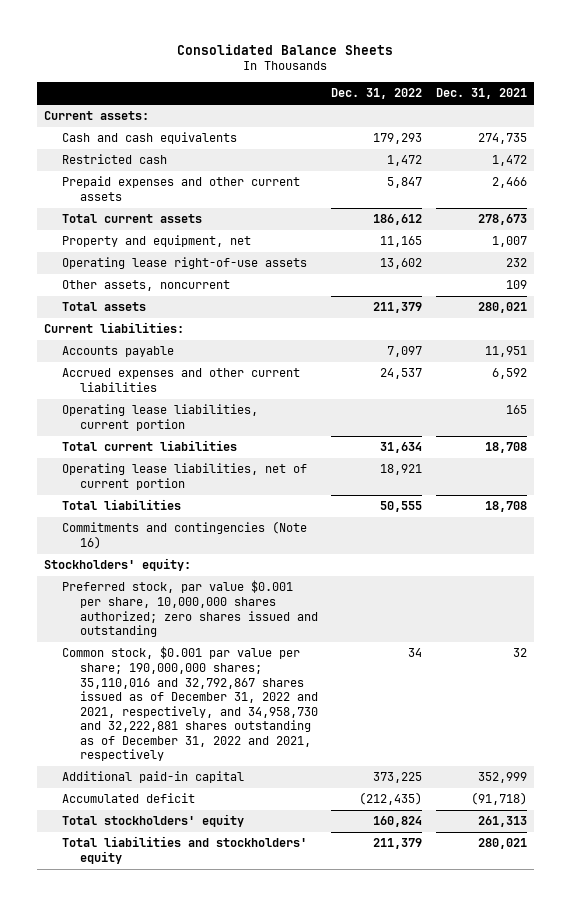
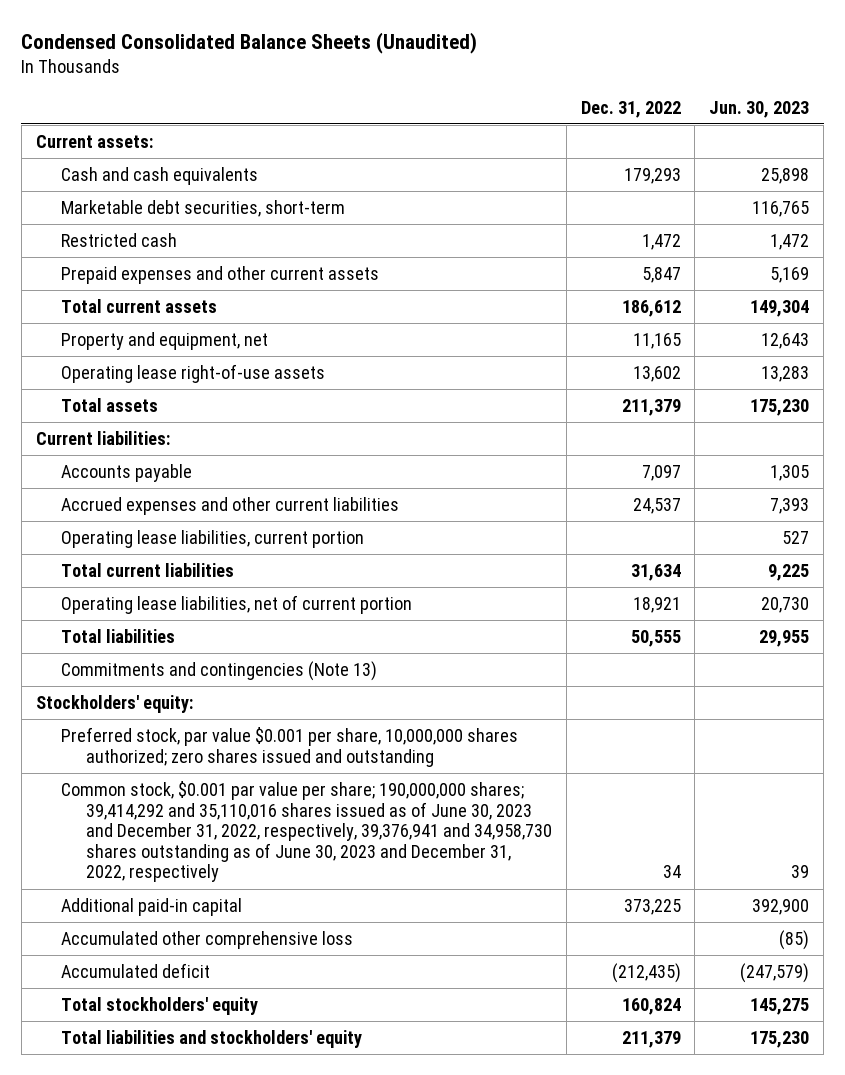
- Consolidated Balance Sheets
+ Condensed Consolidated Balance Sheets (Unaudited)
- | Dec. 31, 2022 | Dec. 31, 2021
+ | Dec. 31, 2022 | Jun. 30, 2023
+ Marketable debt securities, short-term | | 116,765
- Other assets, noncurrent | | 109
- Commitments and contingencies (Note 16)
+ Commitments and contingencies (Note 13)
- Common stock, $0.001 par value per share; 190,000,000 shares; 35,110,016 and 32,792,867 shares issued as of December 31, 2022 and 2021, respectively, and 34,958,730 and 32,222,881 shares outstanding as of December 31, 2022 and 2021, respectively | 34 | 32
+ Common stock, $0.001 par value per share; 190,000,000 shares; 39,414,292 and 35,110,016 shares issued as of June 30, 2023 and December 31, 2022, respectively, 39,376,941 and 34,958,730 shares outstanding as of June 30, 2023 and December 31, 2022, respectively | 34 | 39
+ Accumulated other comprehensive loss | | (85)

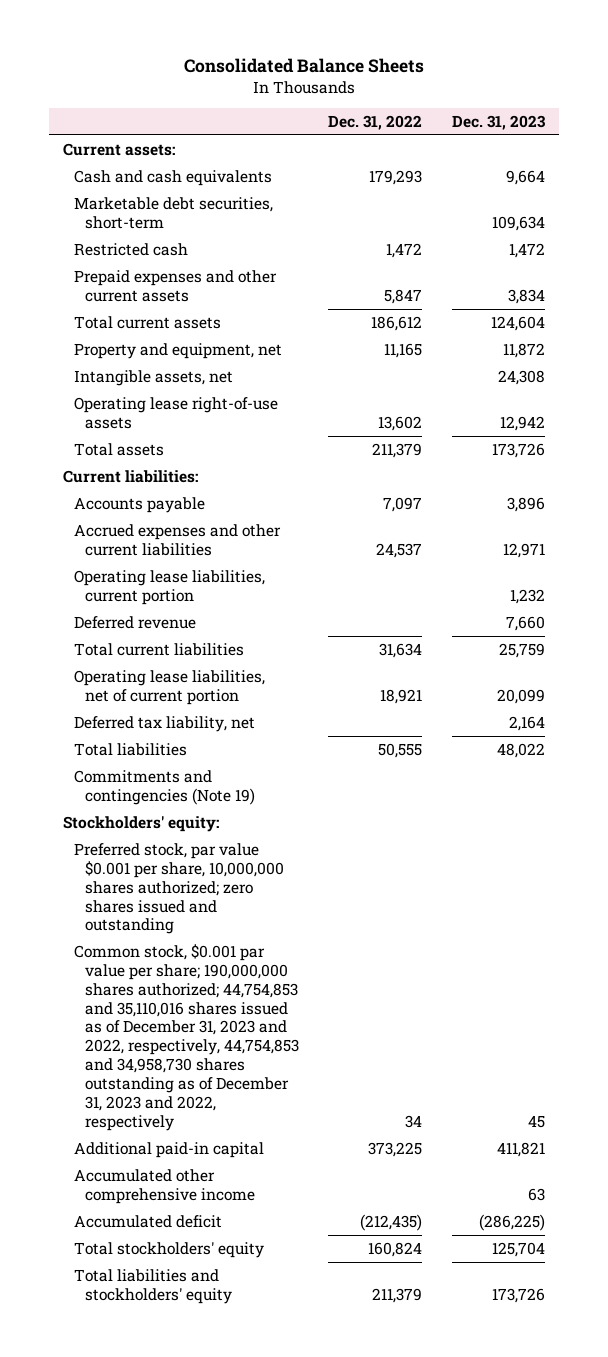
- Condensed Consolidated Balance Sheets (Unaudited)
+ Consolidated Balance Sheets
- | Dec. 31, 2022 | Jun. 30, 2023
+ | Dec. 31, 2022 | Dec. 31, 2023
+ Intangible assets, net | | 24,308
+ Deferred revenue | | 7,660
+ Deferred tax liability, net | | 2,164
- Commitments and contingencies (Note 13)
+ Commitments and contingencies (Note 19)
- Common stock, $0.001 par value per share; 190,000,000 shares; 39,414,292 and 35,110,016 shares issued as of June 30, 2023 and December 31, 2022, respectively, 39,376,941 and 34,958,730 shares outstanding as of June 30, 2023 and December 31, 2022, respectively | 34 | 39
+ Common stock, $0.001 par value per share; 190,000,000 shares authorized; 44,754,853 and 35,110,016 shares issued as of December 31, 2023 and 2022, respectively, 44,754,853 and 34,958,730 shares outstanding as of December 31, 2023 and 2022, respectively | 34 | 45
- Accumulated other comprehensive loss | | (85)
+ Accumulated other comprehensive income | | 63

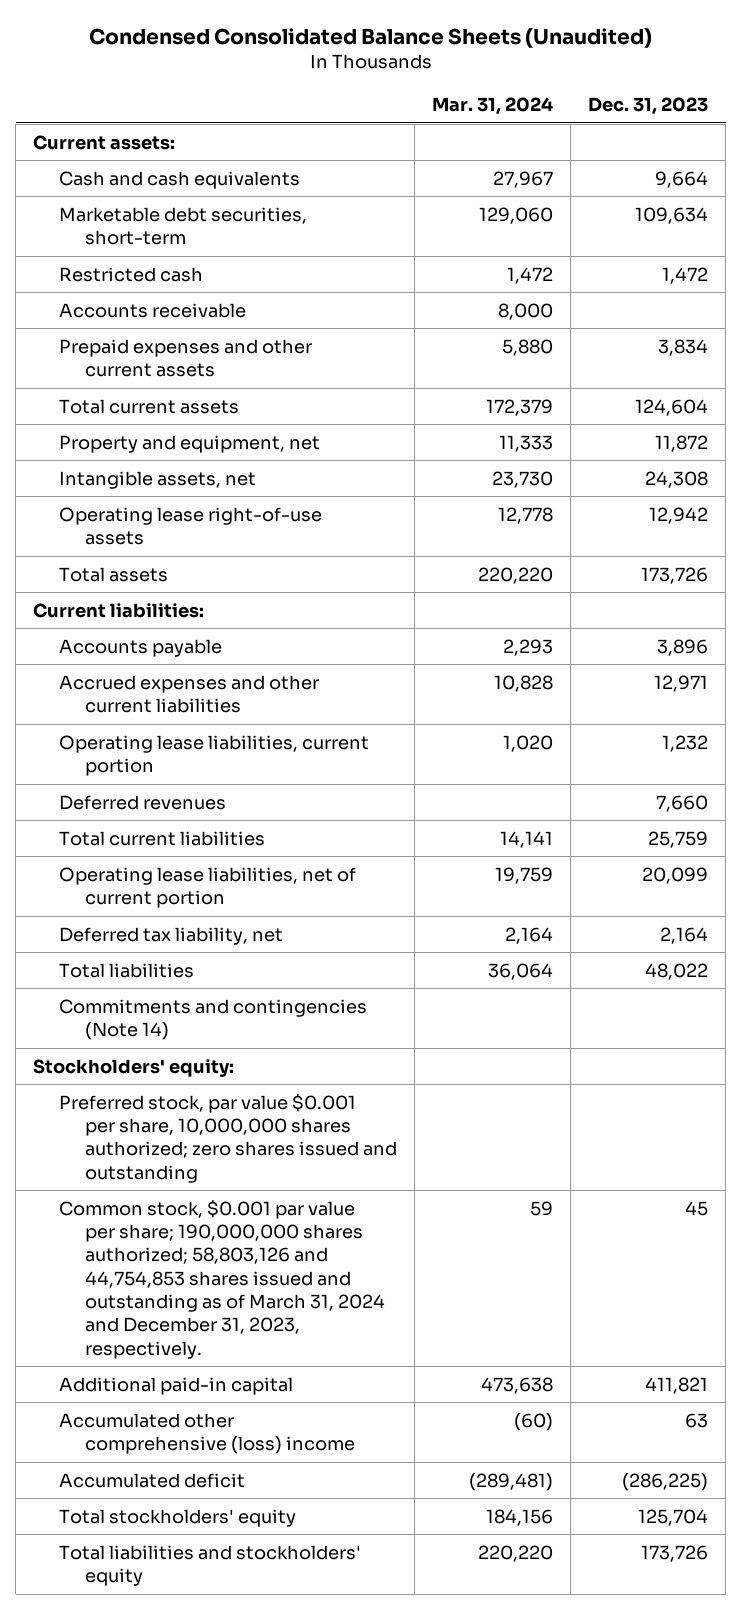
- Consolidated Balance Sheets
+ Condensed Consolidated Balance Sheets (Unaudited)
- | Dec. 31, 2022 | Dec. 31, 2023
+ | Mar. 31, 2024 | Dec. 31, 2023
+ Accounts receivable | 8,000 |
- Deferred revenue | | 7,660
+ Deferred revenues | | 7,660
- Commitments and contingencies (Note 19)
+ Commitments and contingencies (Note 14)
- Common stock, $0.001 par value per share; 190,000,000 shares authorized; 44,754,853 and 35,110,016 shares issued as of December 31, 2023 and 2022, respectively, 44,754,853 and 34,958,730 shares outstanding as of December 31, 2023 and 2022, respectively | 34 | 45
+ Common stock, $0.001 par value per share; 190,000,000 shares authorized; 58,803,126 and 44,754,853 shares issued and outstanding as of March 31, 2024 and December 31, 2023, respectively. | 59 | 45
- Accumulated other comprehensive income | | 63
+ Accumulated other comprehensive (loss) income | (60) | 63

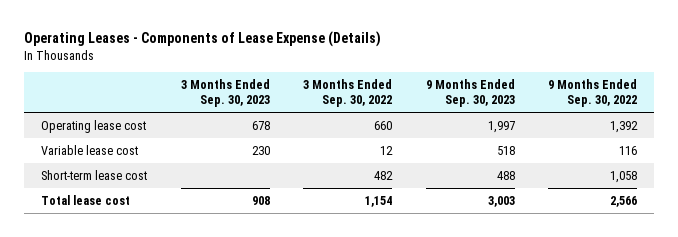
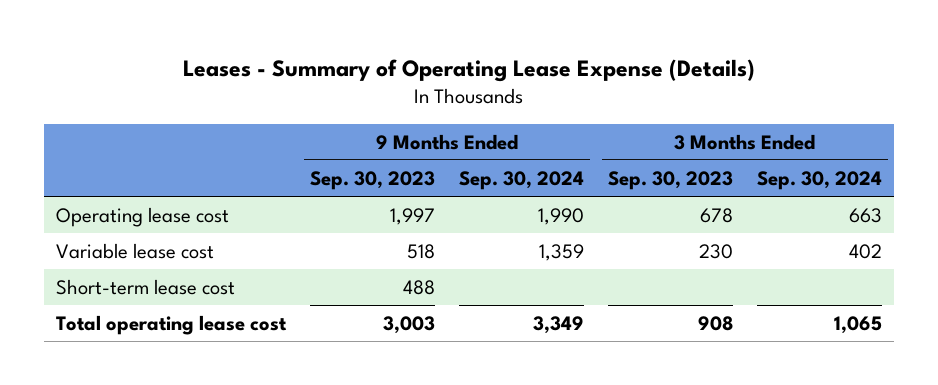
- Operating Leases - Components of Lease Expense (Details)
+ Leases - Summary of Operating Lease Expense (Details)
- | 3 Months Ended Sep. 30, 2023 | 3 Months Ended Sep. 30, 2022 | 9 Months Ended Sep. 30, 2023 | 9 Months Ended Sep. 30, 2022
+ | 9 Months Ended Sep. 30, 2023 | 9 Months Ended Sep. 30, 2024 | 3 Months Ended Sep. 30, 2023 | 3 Months Ended Sep. 30, 2024
- Total lease cost | 908 | 1,154 | 3,003 | 2,566
+ Total operating lease cost | 3,003 | 3,349 | 908 | 1,065

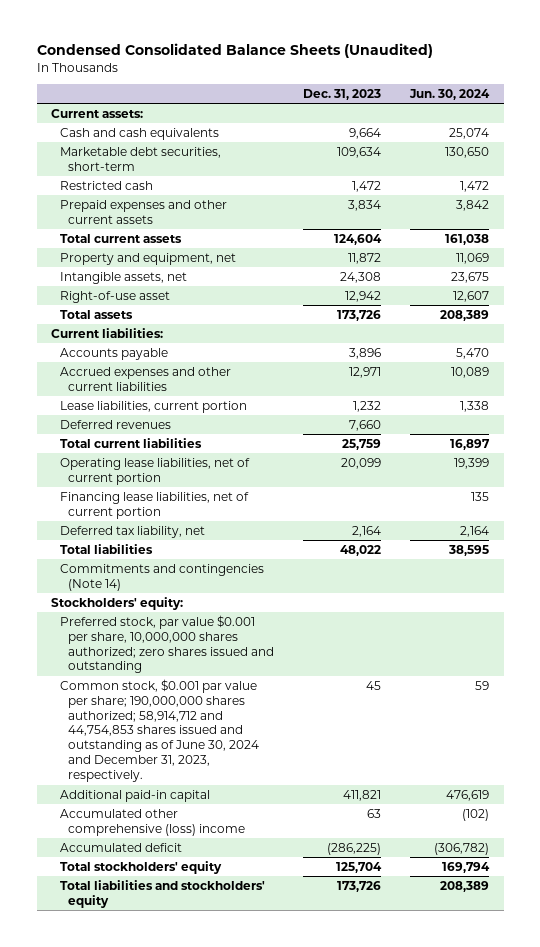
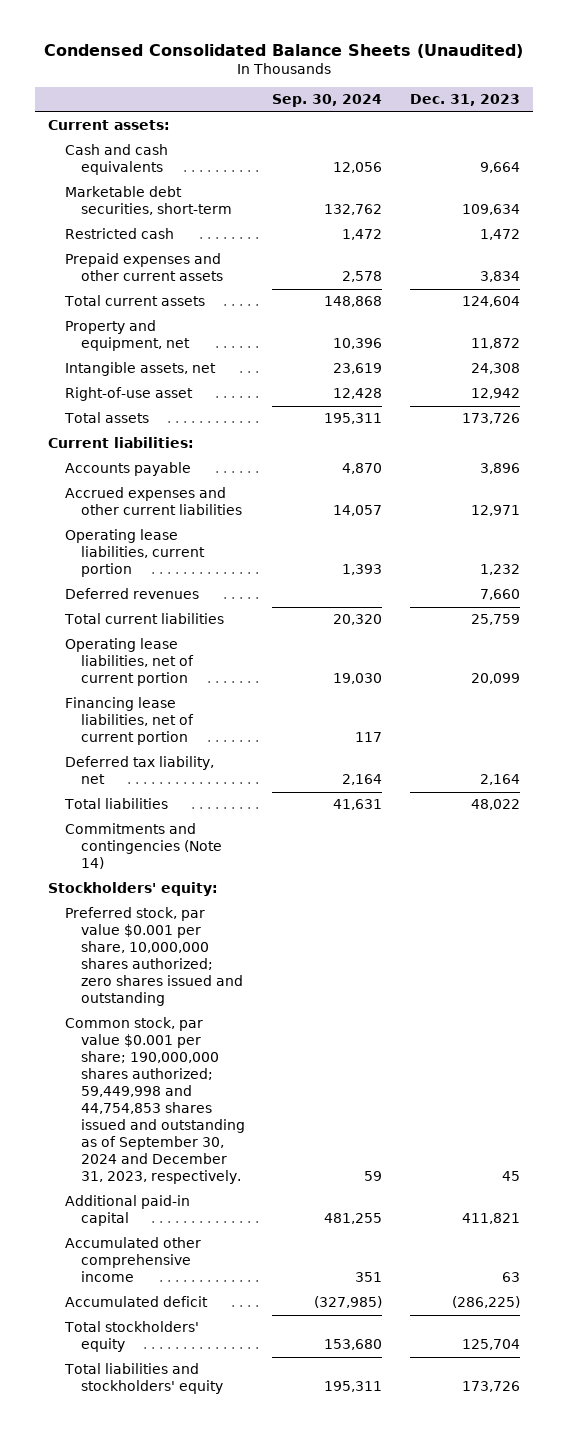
- | Dec. 31, 2023 | Jun. 30, 2024
+ | Sep. 30, 2024 | Dec. 31, 2023
- Lease liabilities, current portion | 1,232 | 1,338
+ Operating lease liabilities, current portion | 1,393 | 1,232
- Common stock, $0.001 par value per share; 190,000,000 shares authorized; 58,914,712 and 44,754,853 shares issued and outstanding as of June 30, 2024 and December 31, 2023, respectively. | 45 | 59
+ Common stock, par value $0.001 per share; 190,000,000 shares authorized; 59,449,998 and 44,754,853 shares issued and outstanding as of September 30, 2024 and December 31, 2023, respectively. | 59 | 45
- Accumulated other comprehensive (loss) income | 63 | (102)
+ Accumulated other comprehensive income | 351 | 63

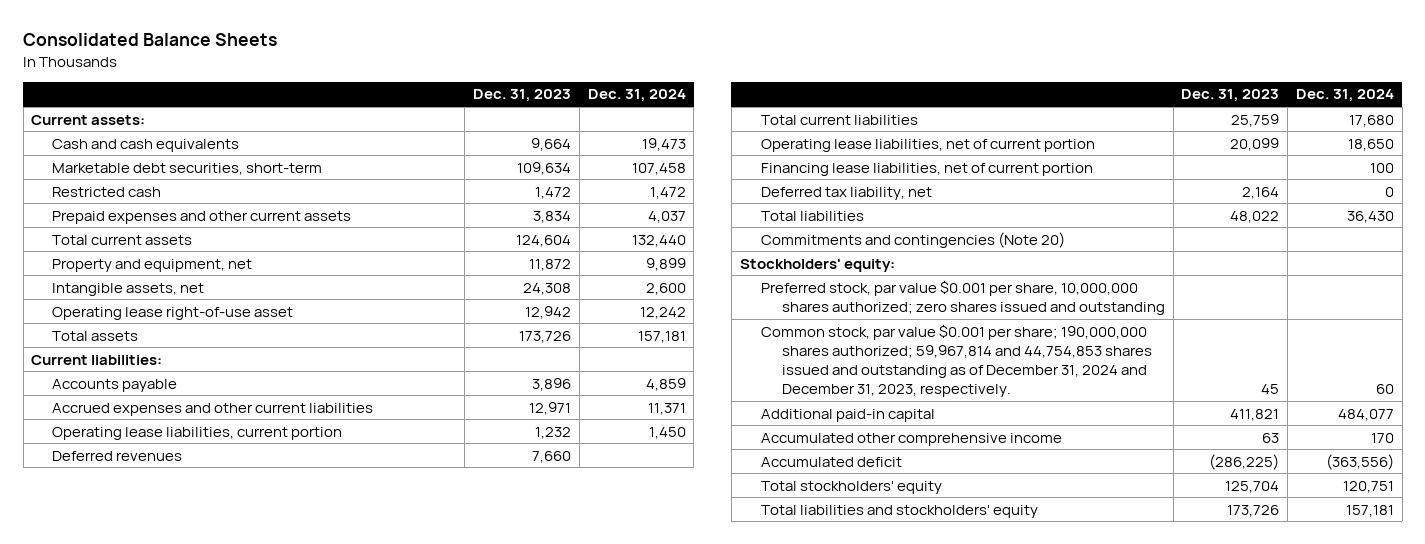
- Condensed Consolidated Balance Sheets (Unaudited)
+ Consolidated Balance Sheets
- | Sep. 30, 2024 | Dec. 31, 2023
+ | Dec. 31, 2023 | Dec. 31, 2024
- Right-of-use asset | 12,428 | 12,942
+ Operating lease right-of-use asset | 12,942 | 12,242
- Commitments and contingencies (Note 14)
+ Commitments and contingencies (Note 20)
- Common stock, par value $0.001 per share; 190,000,000 shares authorized; 59,449,998 and 44,754,853 shares issued and outstanding as of September 30, 2024 and December 31, 2023, respectively. | 59 | 45
+ Common stock, par value $0.001 per share; 190,000,000 shares authorized; 59,967,814 and 44,754,853 shares issued and outstanding as of December 31, 2024 and December 31, 2023, respectively. | 45 | 60

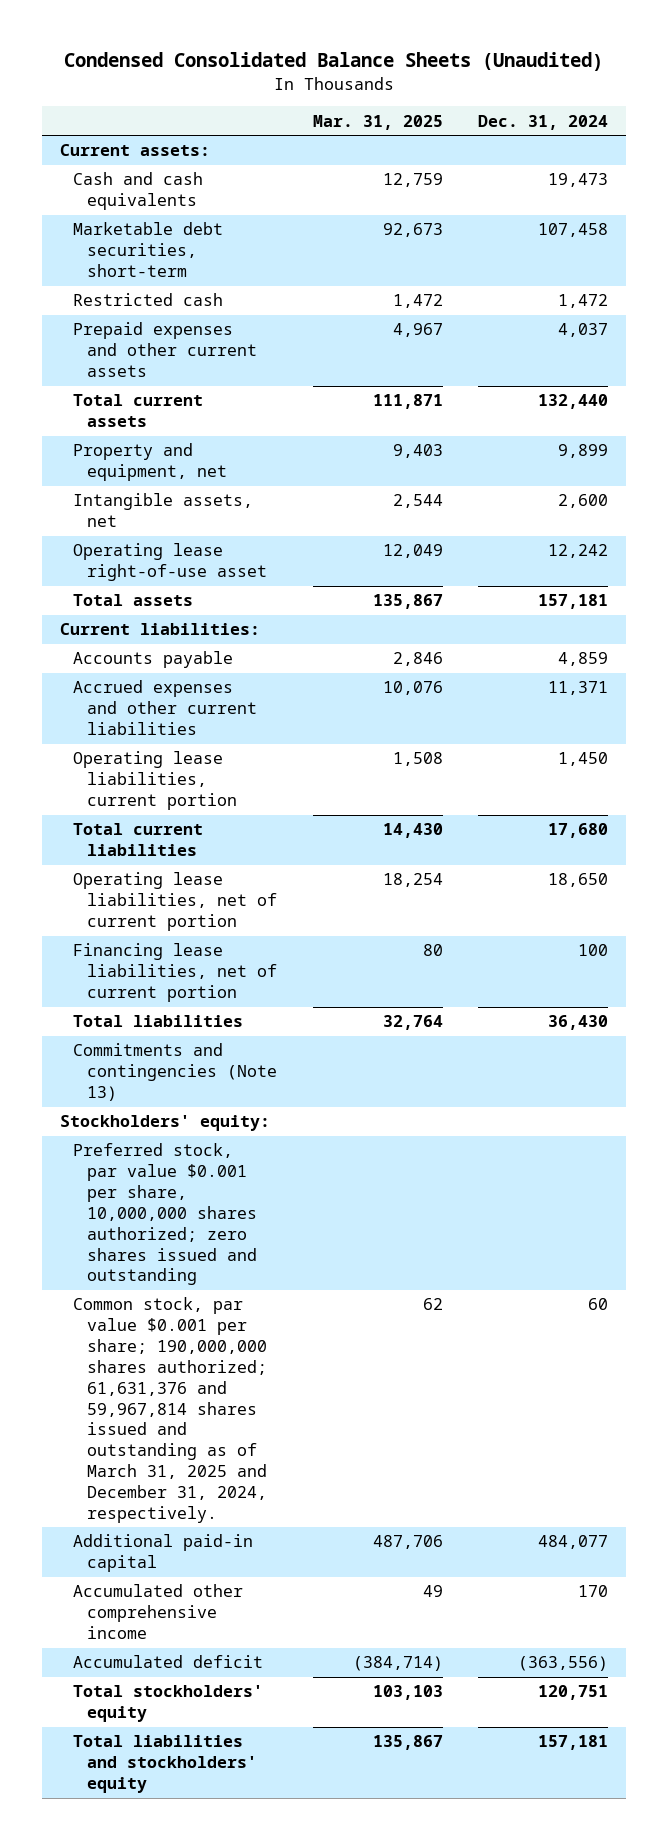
- Consolidated Balance Sheets
+ Condensed Consolidated Balance Sheets (Unaudited)
- | Dec. 31, 2023 | Dec. 31, 2024
+ | Mar. 31, 2025 | Dec. 31, 2024
- Deferred revenues | 7,660 |
- Deferred tax liability, net | 2,164 | 0
- Commitments and contingencies (Note 20)
+ Commitments and contingencies (Note 13)
- Common stock, par value $0.001 per share; 190,000,000 shares authorized; 59,967,814 and 44,754,853 shares issued and outstanding as of December 31, 2024 and December 31, 2023, respectively. | 45 | 60
+ Common stock, par value $0.001 per share; 190,000,000 shares authorized; 61,631,376 and 59,967,814 shares issued and outstanding as of March 31, 2025 and December 31, 2024, respectively. | 62 | 60

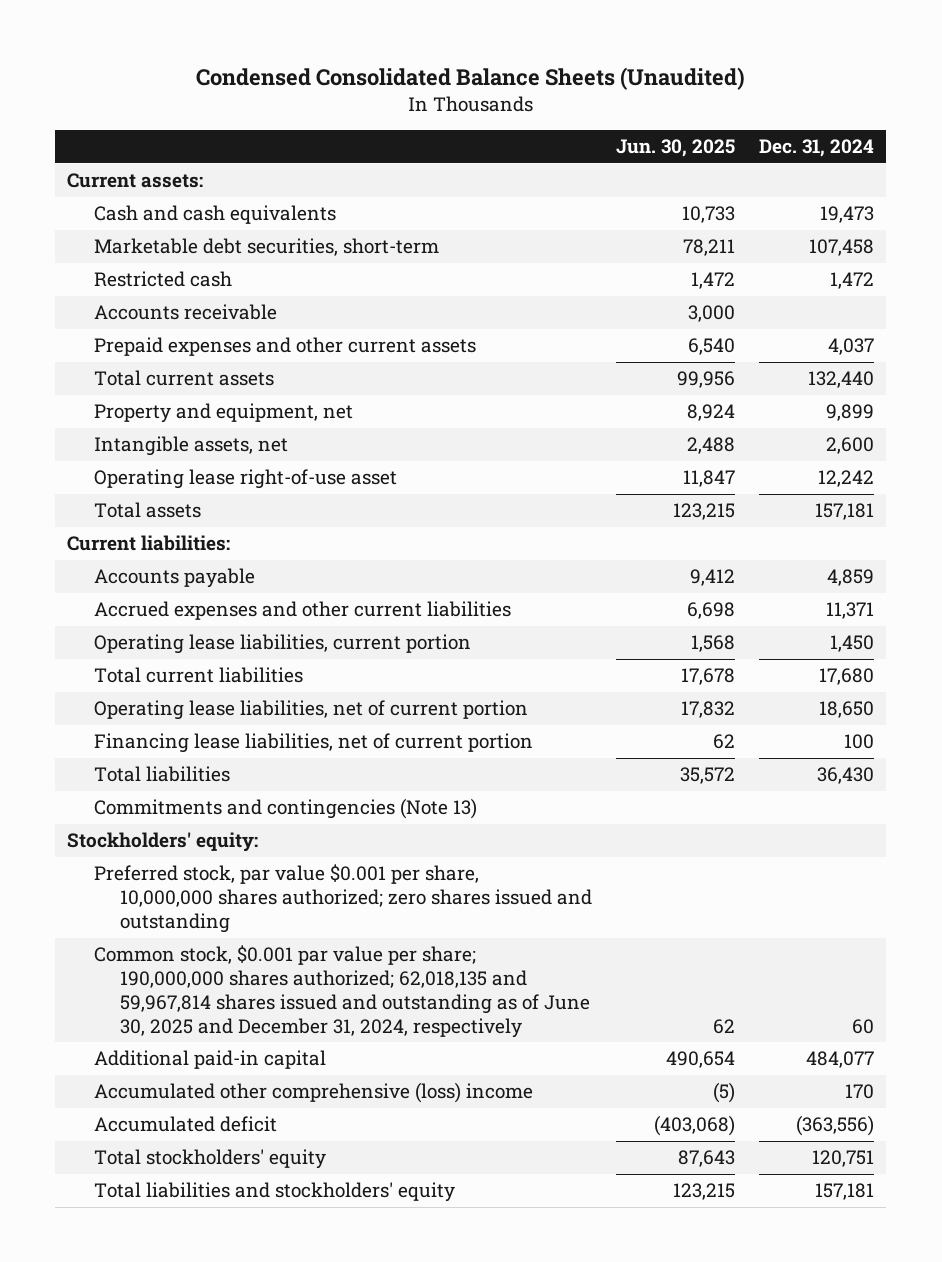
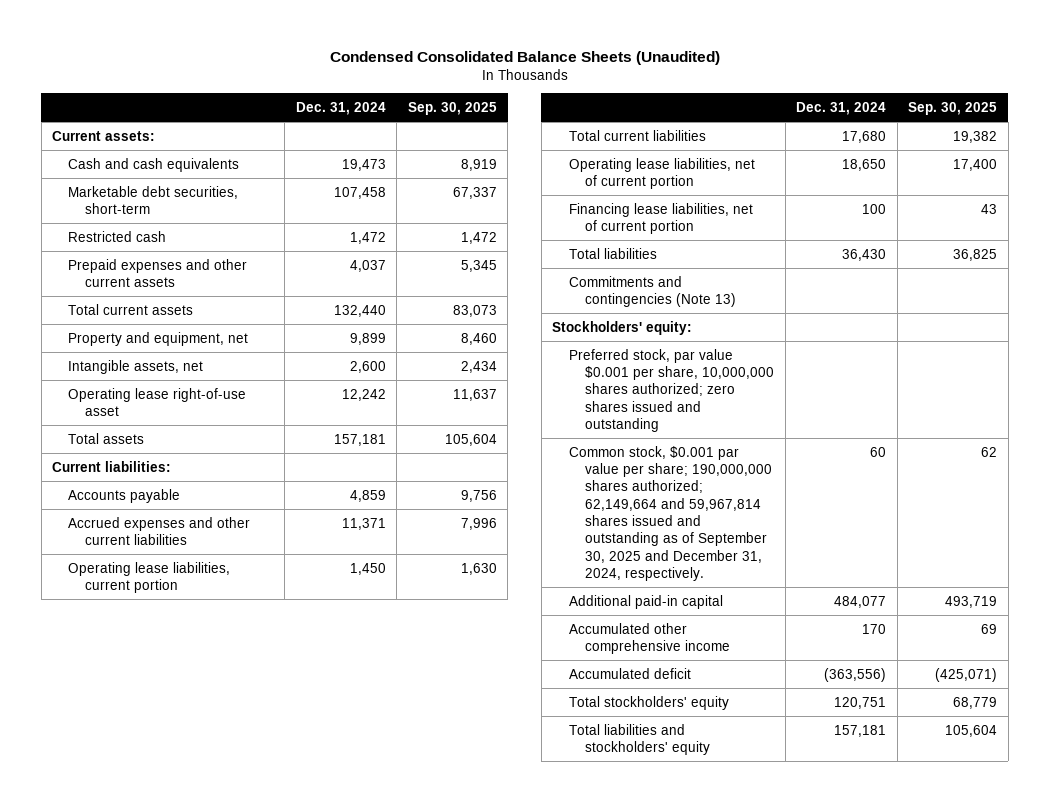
- | Jun. 30, 2025 | Dec. 31, 2024
+ | Dec. 31, 2024 | Sep. 30, 2025
- Accounts receivable | 3,000 |
- Common stock, $0.001 par value per share; 190,000,000 shares authorized; 62,018,135 and 59,967,814 shares issued and outstanding as of June 30, 2025 and December 31, 2024, respectively | 62 | 60
+ Common stock, $0.001 par value per share; 190,000,000 shares authorized; 62,149,664 and 59,967,814 shares issued and outstanding as of September 30, 2025 and December 31, 2024, respectively. | 60 | 62
- Accumulated other comprehensive (loss) income | (5) | 170
+ Accumulated other comprehensive income | 170 | 69

